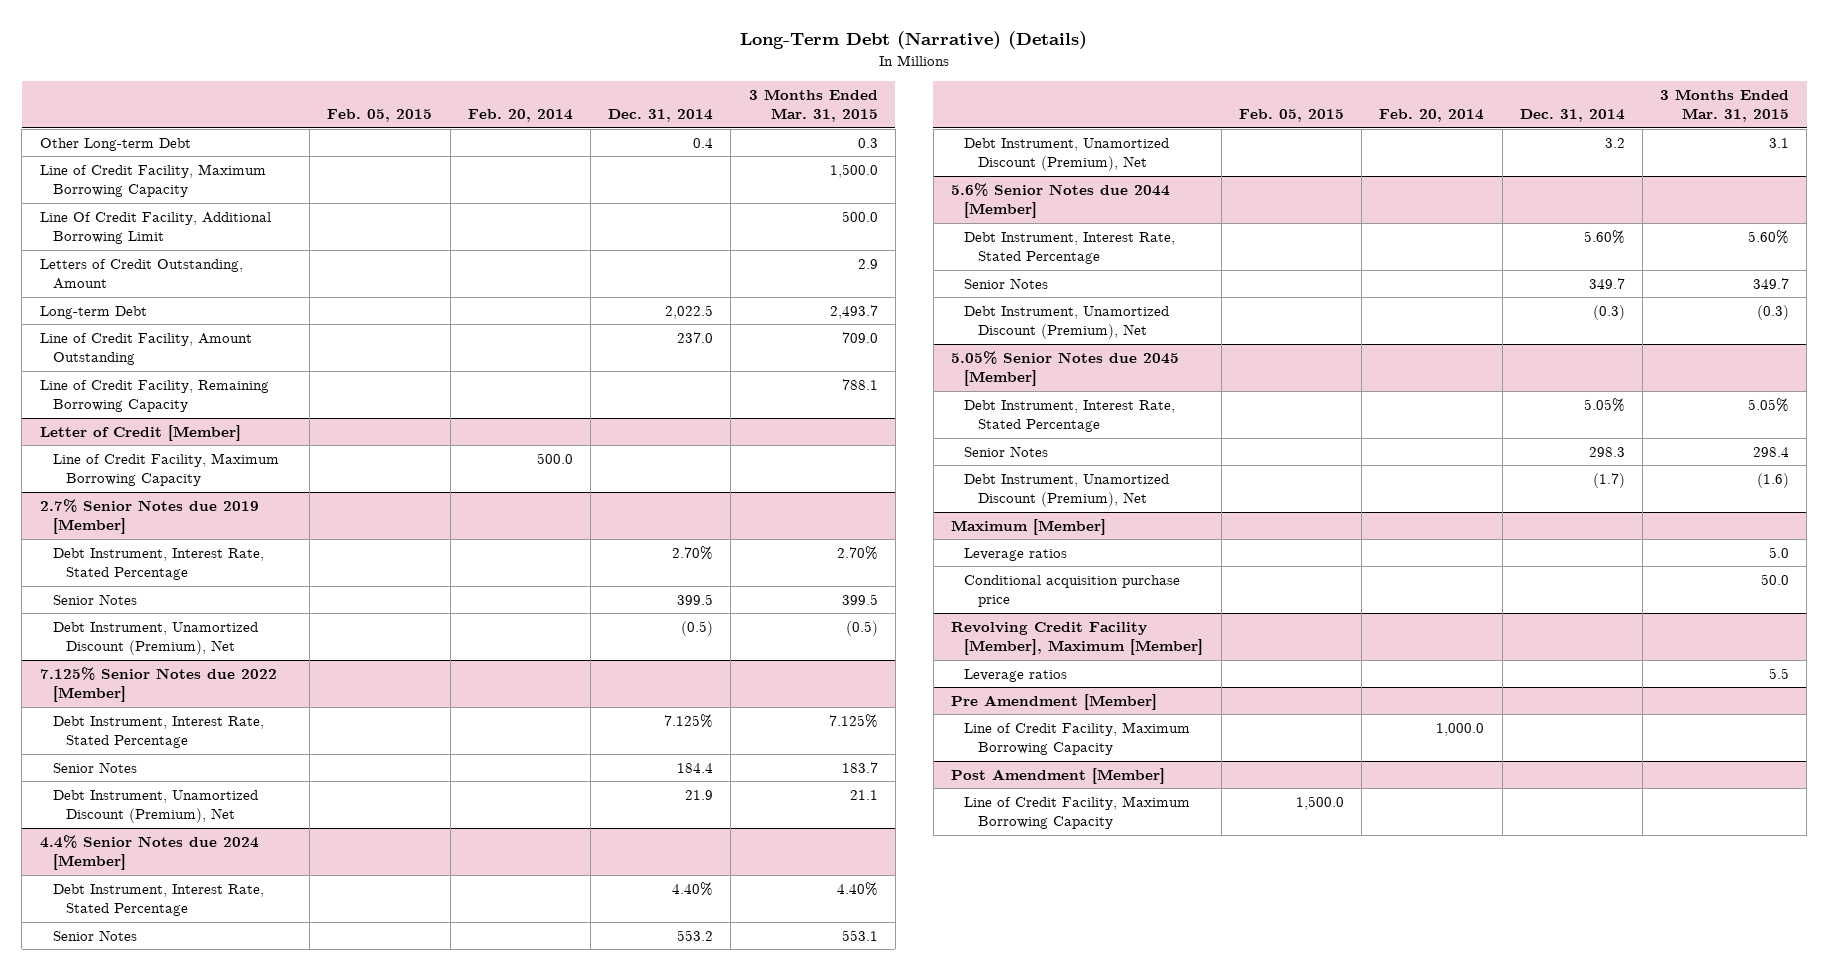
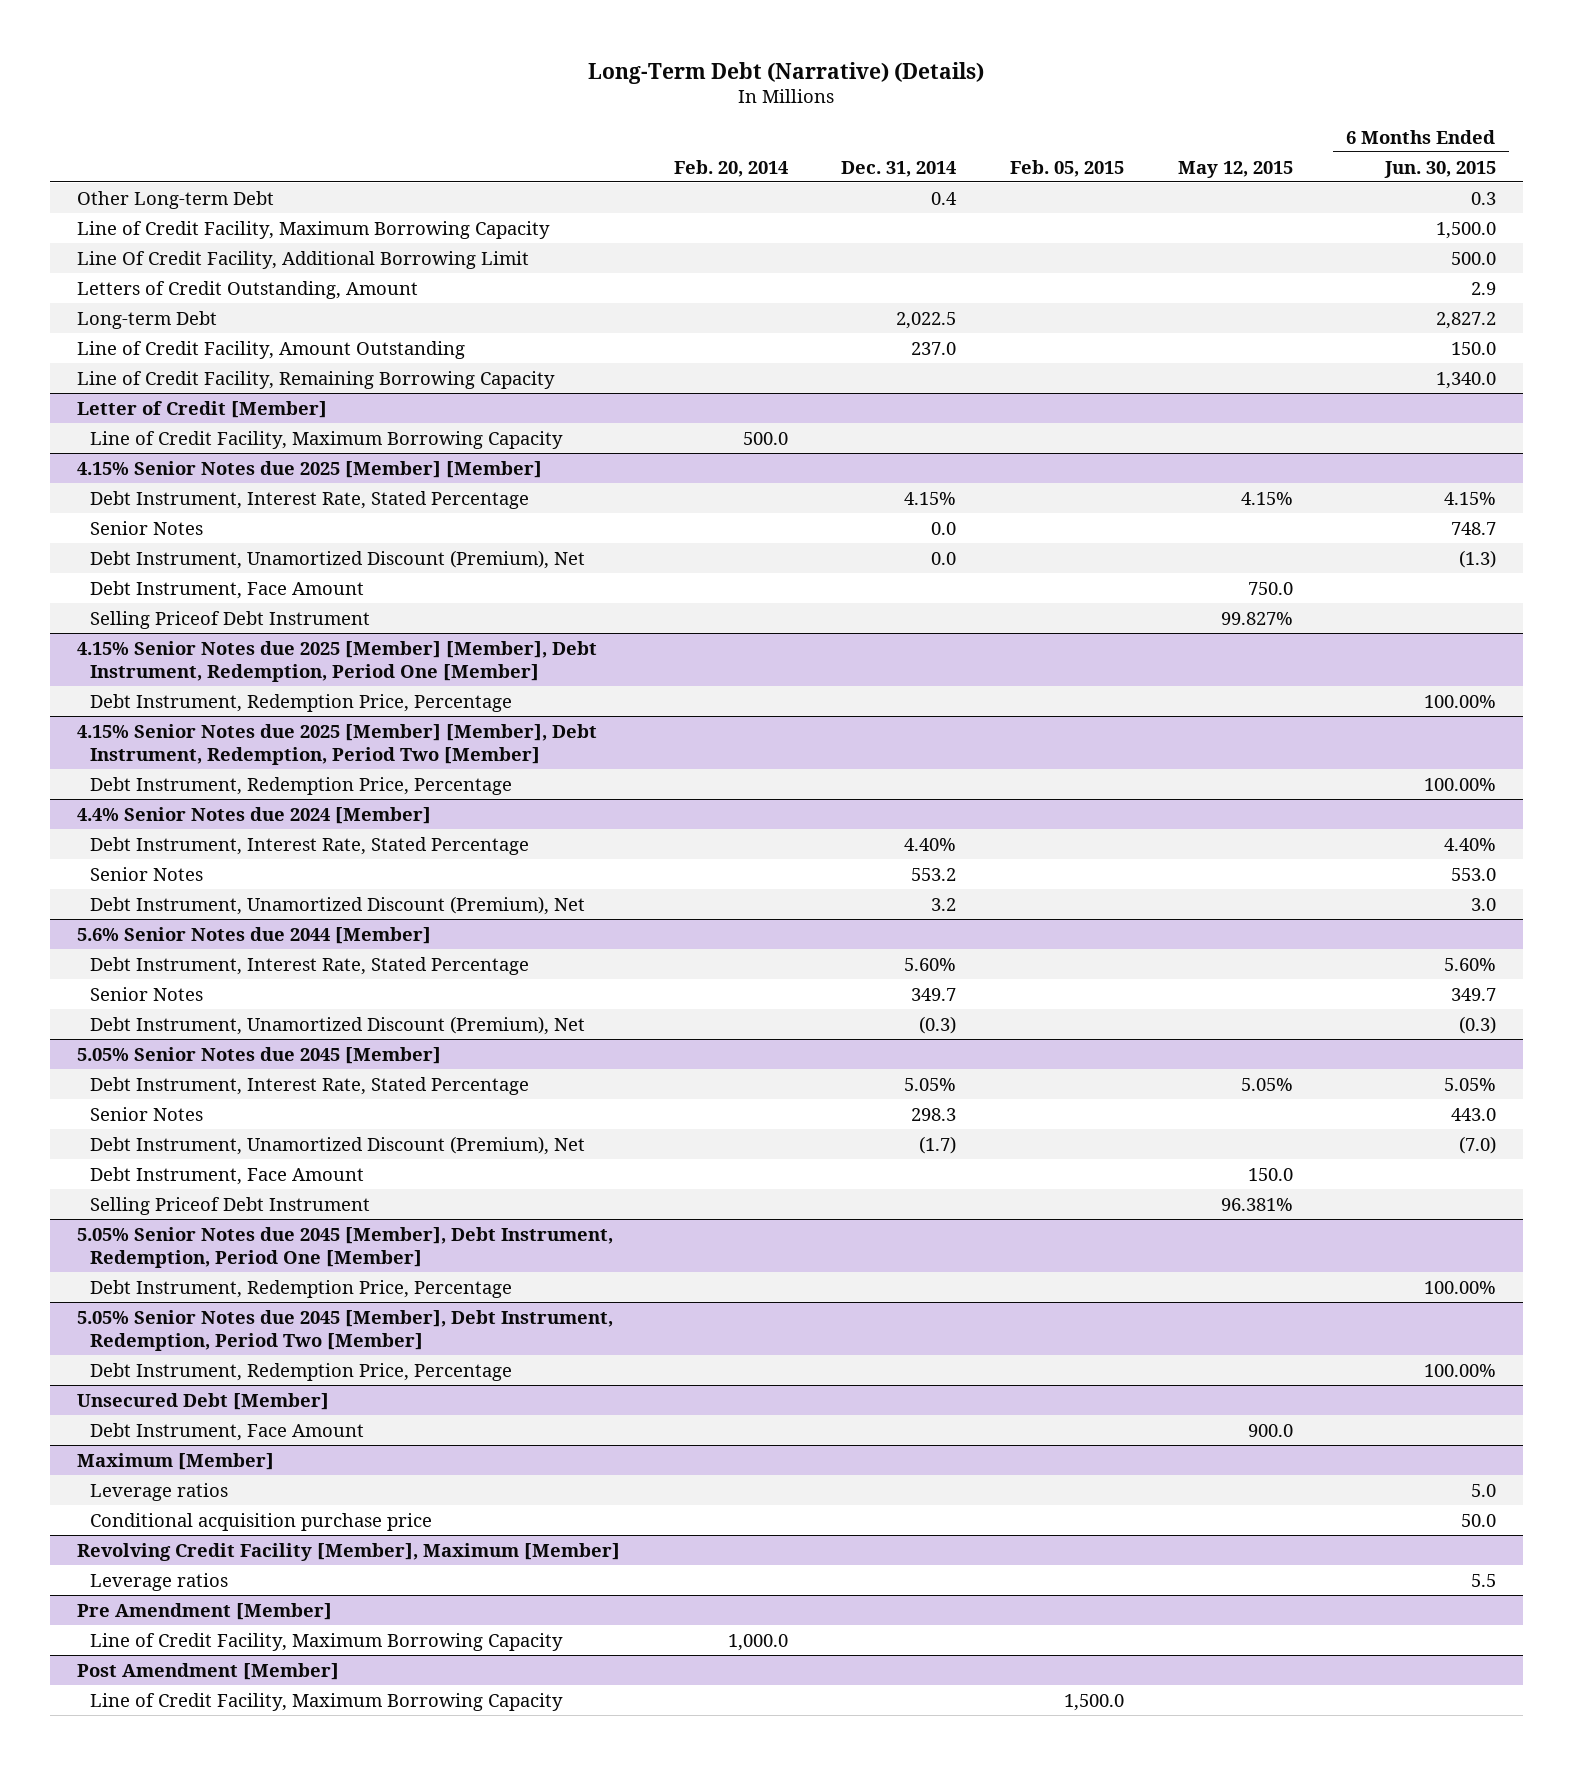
- | Feb. 05, 2015 | Feb. 20, 2014 | Dec. 31, 2014 | 3 Months Ended Mar. 31, 2015
+ | Feb. 20, 2014 | Dec. 31, 2014 | Feb. 05, 2015 | May 12, 2015 | 6 Months Ended Jun. 30, 2015
- 2.7% Senior Notes due 2019 [Member]
- Debt Instrument, Interest Rate, Stated Percentage | | | 2.70% | 2.70%
- Senior Notes | | | 399.5 | 399.5
- Debt Instrument, Unamortized Discount (Premium), Net | | | (0.5) | (0.5)
- 7.125% Senior Notes due 2022 [Member]
- Debt Instrument, Interest Rate, Stated Percentage | | | 7.125% | 7.125%
- Senior Notes | | | 184.4 | 183.7
- Debt Instrument, Unamortized Discount (Premium), Net | | | 21.9 | 21.1
+ 4.15% Senior Notes due 2025 [Member] [Member]
+ Debt Instrument, Interest Rate, Stated Percentage | | 4.15% | | 4.15% | 4.15%
+ Senior Notes | | 0.0 | | | 748.7
+ Debt Instrument, Unamortized Discount (Premium), Net | | 0.0 | | | (1.3)
+ Debt Instrument, Face Amount | | | | 750.0 |
+ Selling Priceof Debt Instrument | | | | 99.827% |
+ 4.15% Senior Notes due 2025 [Member] [Member], Debt Instrument, Redemption, Period One [Member]
+ Debt Instrument, Redemption Price, Percentage | | | | | 100.00%
+ 4.15% Senior Notes due 2025 [Member] [Member], Debt Instrument, Redemption, Period Two [Member]
+ Debt Instrument, Redemption Price, Percentage | | | | | 100.00%
@ 5.05% Senior Notes due 2045 [Member]
+ Debt Instrument, Face Amount | | | | 150.0 |
+ Selling Priceof Debt Instrument | | | | 96.381% |
+ 5.05% Senior Notes due 2045 [Member], Debt Instrument, Redemption, Period One [Member]
+ Debt Instrument, Redemption Price, Percentage | | | | | 100.00%
+ 5.05% Senior Notes due 2045 [Member], Debt Instrument, Redemption, Period Two [Member]
+ Debt Instrument, Redemption Price, Percentage | | | | | 100.00%
+ Unsecured Debt [Member]
+ Debt Instrument, Face Amount | | | | 900.0 |

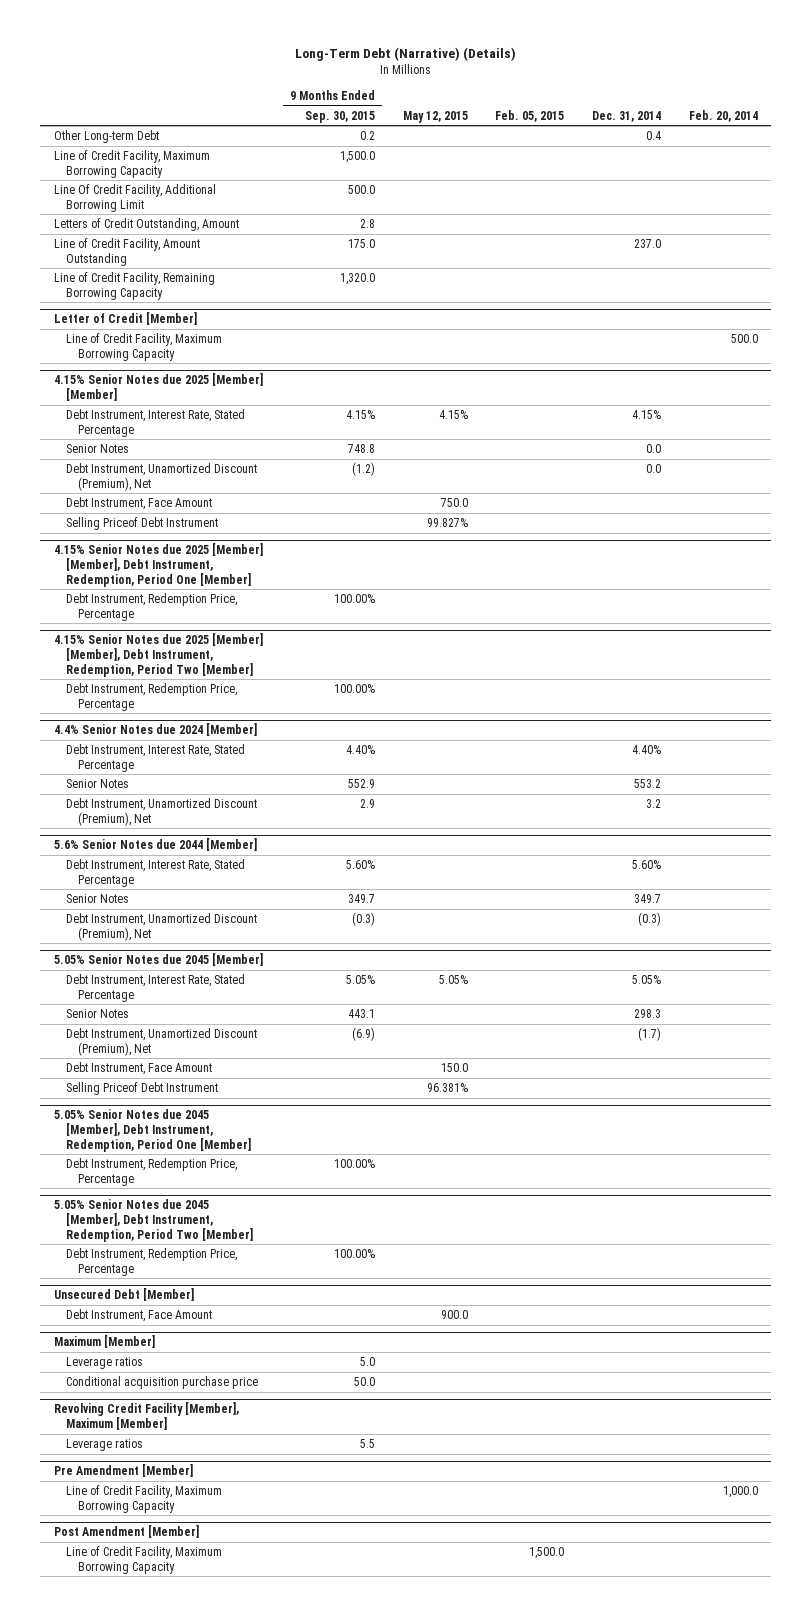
- | Feb. 20, 2014 | Dec. 31, 2014 | Feb. 05, 2015 | May 12, 2015 | 6 Months Ended Jun. 30, 2015
+ | 9 Months Ended Sep. 30, 2015 | May 12, 2015 | Feb. 05, 2015 | Dec. 31, 2014 | Feb. 20, 2014
- Long-term Debt | | 2,022.5 | | | 2,827.2

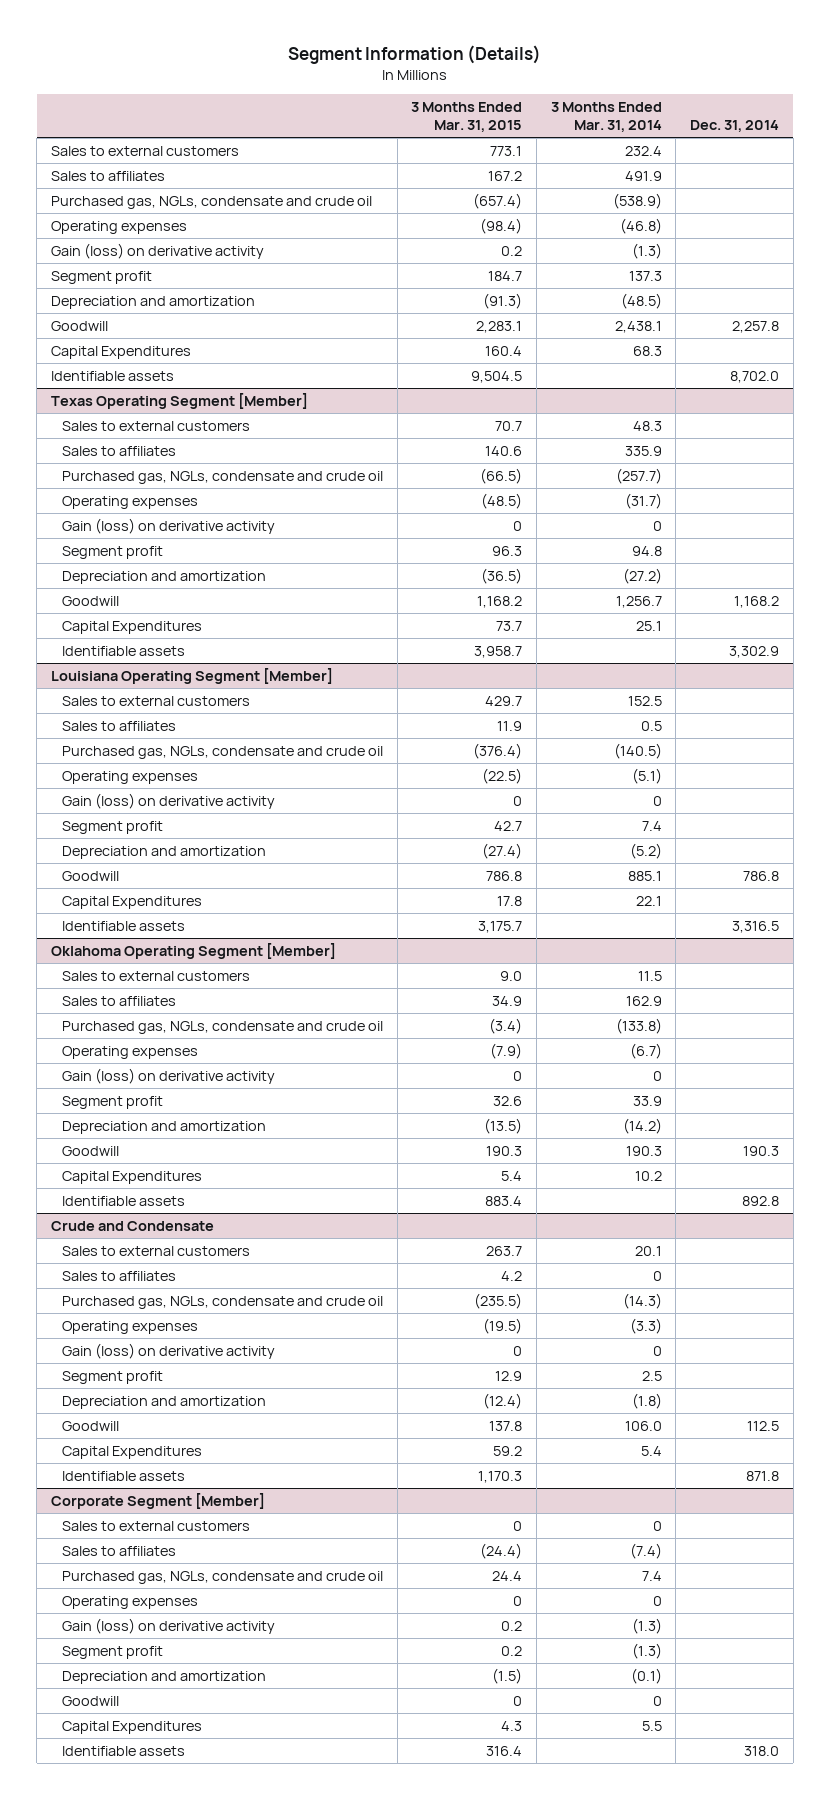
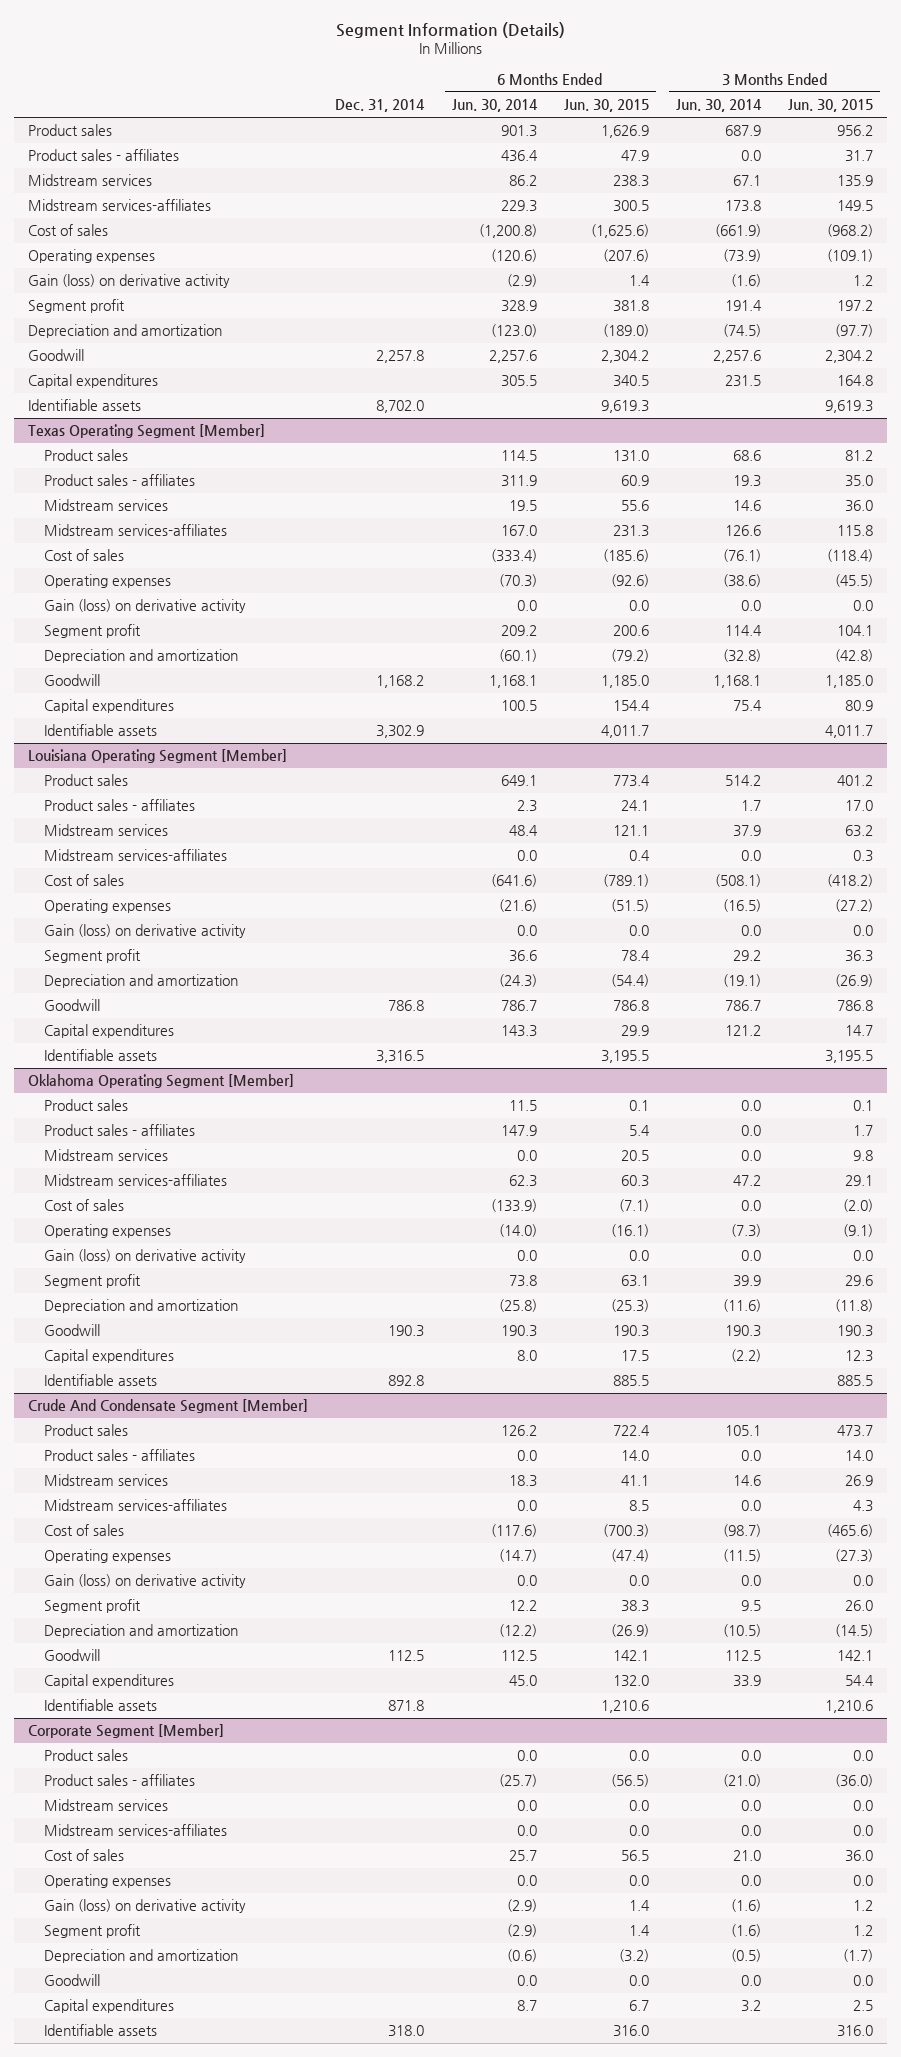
- | 3 Months Ended Mar. 31, 2015 | 3 Months Ended Mar. 31, 2014 | Dec. 31, 2014
+ | Dec. 31, 2014 | 6 Months Ended Jun. 30, 2014 | 6 Months Ended Jun. 30, 2015 | 3 Months Ended Jun. 30, 2014 | 3 Months Ended Jun. 30, 2015
- Sales to external customers | 773.1 | 232.4 |
- Sales to affiliates | 167.2 | 491.9 |
- Purchased gas, NGLs, condensate and crude oil | (657.4) | (538.9) |
+ Product sales | | 901.3 | 1,626.9 | 687.9 | 956.2
+ Product sales - affiliates | | 436.4 | 47.9 | 0.0 | 31.7
+ Midstream services | | 86.2 | 238.3 | 67.1 | 135.9
+ Midstream services-affiliates | | 229.3 | 300.5 | 173.8 | 149.5
+ Cost of sales | | (1,200.8) | (1,625.6) | (661.9) | (968.2)
- Capital Expenditures | 160.4 | 68.3 |
+ Capital expenditures | | 305.5 | 340.5 | 231.5 | 164.8
@ Texas Operating Segment [Member]
- Sales to external customers | 70.7 | 48.3 |
- Sales to affiliates | 140.6 | 335.9 |
- Purchased gas, NGLs, condensate and crude oil | (66.5) | (257.7) |
+ Product sales | | 114.5 | 131.0 | 68.6 | 81.2
+ Product sales - affiliates | | 311.9 | 60.9 | 19.3 | 35.0
+ Midstream services | | 19.5 | 55.6 | 14.6 | 36.0
+ Midstream services-affiliates | | 167.0 | 231.3 | 126.6 | 115.8
+ Cost of sales | | (333.4) | (185.6) | (76.1) | (118.4)
- Capital Expenditures | 73.7 | 25.1 |
+ Capital expenditures | | 100.5 | 154.4 | 75.4 | 80.9
@ Louisiana Operating Segment [Member]
- Sales to external customers | 429.7 | 152.5 |
- Sales to affiliates | 11.9 | 0.5 |
- Purchased gas, NGLs, condensate and crude oil | (376.4) | (140.5) |
+ Product sales | | 649.1 | 773.4 | 514.2 | 401.2
+ Product sales - affiliates | | 2.3 | 24.1 | 1.7 | 17.0
+ Midstream services | | 48.4 | 121.1 | 37.9 | 63.2
+ Midstream services-affiliates | | 0.0 | 0.4 | 0.0 | 0.3
+ Cost of sales | | (641.6) | (789.1) | (508.1) | (418.2)
- Capital Expenditures | 17.8 | 22.1 |
+ Capital expenditures | | 143.3 | 29.9 | 121.2 | 14.7
@ Oklahoma Operating Segment [Member]
- Sales to external customers | 9.0 | 11.5 |
- Sales to affiliates | 34.9 | 162.9 |
- Purchased gas, NGLs, condensate and crude oil | (3.4) | (133.8) |
+ Product sales | | 11.5 | 0.1 | 0.0 | 0.1
+ Product sales - affiliates | | 147.9 | 5.4 | 0.0 | 1.7
+ Midstream services | | 0.0 | 20.5 | 0.0 | 9.8
+ Midstream services-affiliates | | 62.3 | 60.3 | 47.2 | 29.1
+ Cost of sales | | (133.9) | (7.1) | 0.0 | (2.0)
- Capital Expenditures | 5.4 | 10.2 |
+ Capital expenditures | | 8.0 | 17.5 | (2.2) | 12.3
- Crude and Condensate
- Sales to external customers | 263.7 | 20.1 |
- Sales to affiliates | 4.2 | 0 |
- Purchased gas, NGLs, condensate and crude oil | (235.5) | (14.3) |
+ Crude And Condensate Segment [Member]
+ Product sales | | 126.2 | 722.4 | 105.1 | 473.7
+ Product sales - affiliates | | 0.0 | 14.0 | 0.0 | 14.0
+ Midstream services | | 18.3 | 41.1 | 14.6 | 26.9
+ Midstream services-affiliates | | 0.0 | 8.5 | 0.0 | 4.3
+ Cost of sales | | (117.6) | (700.3) | (98.7) | (465.6)
- Capital Expenditures | 59.2 | 5.4 |
+ Capital expenditures | | 45.0 | 132.0 | 33.9 | 54.4
@ Corporate Segment [Member]
- Sales to external customers | 0 | 0 |
- Sales to affiliates | (24.4) | (7.4) |
- Purchased gas, NGLs, condensate and crude oil | 24.4 | 7.4 |
+ Product sales | | 0.0 | 0.0 | 0.0 | 0.0
+ Product sales - affiliates | | (25.7) | (56.5) | (21.0) | (36.0)
+ Midstream services | | 0.0 | 0.0 | 0.0 | 0.0
+ Midstream services-affiliates | | 0.0 | 0.0 | 0.0 | 0.0
+ Cost of sales | | 25.7 | 56.5 | 21.0 | 36.0
- Capital Expenditures | 4.3 | 5.5 |
+ Capital expenditures | | 8.7 | 6.7 | 3.2 | 2.5

